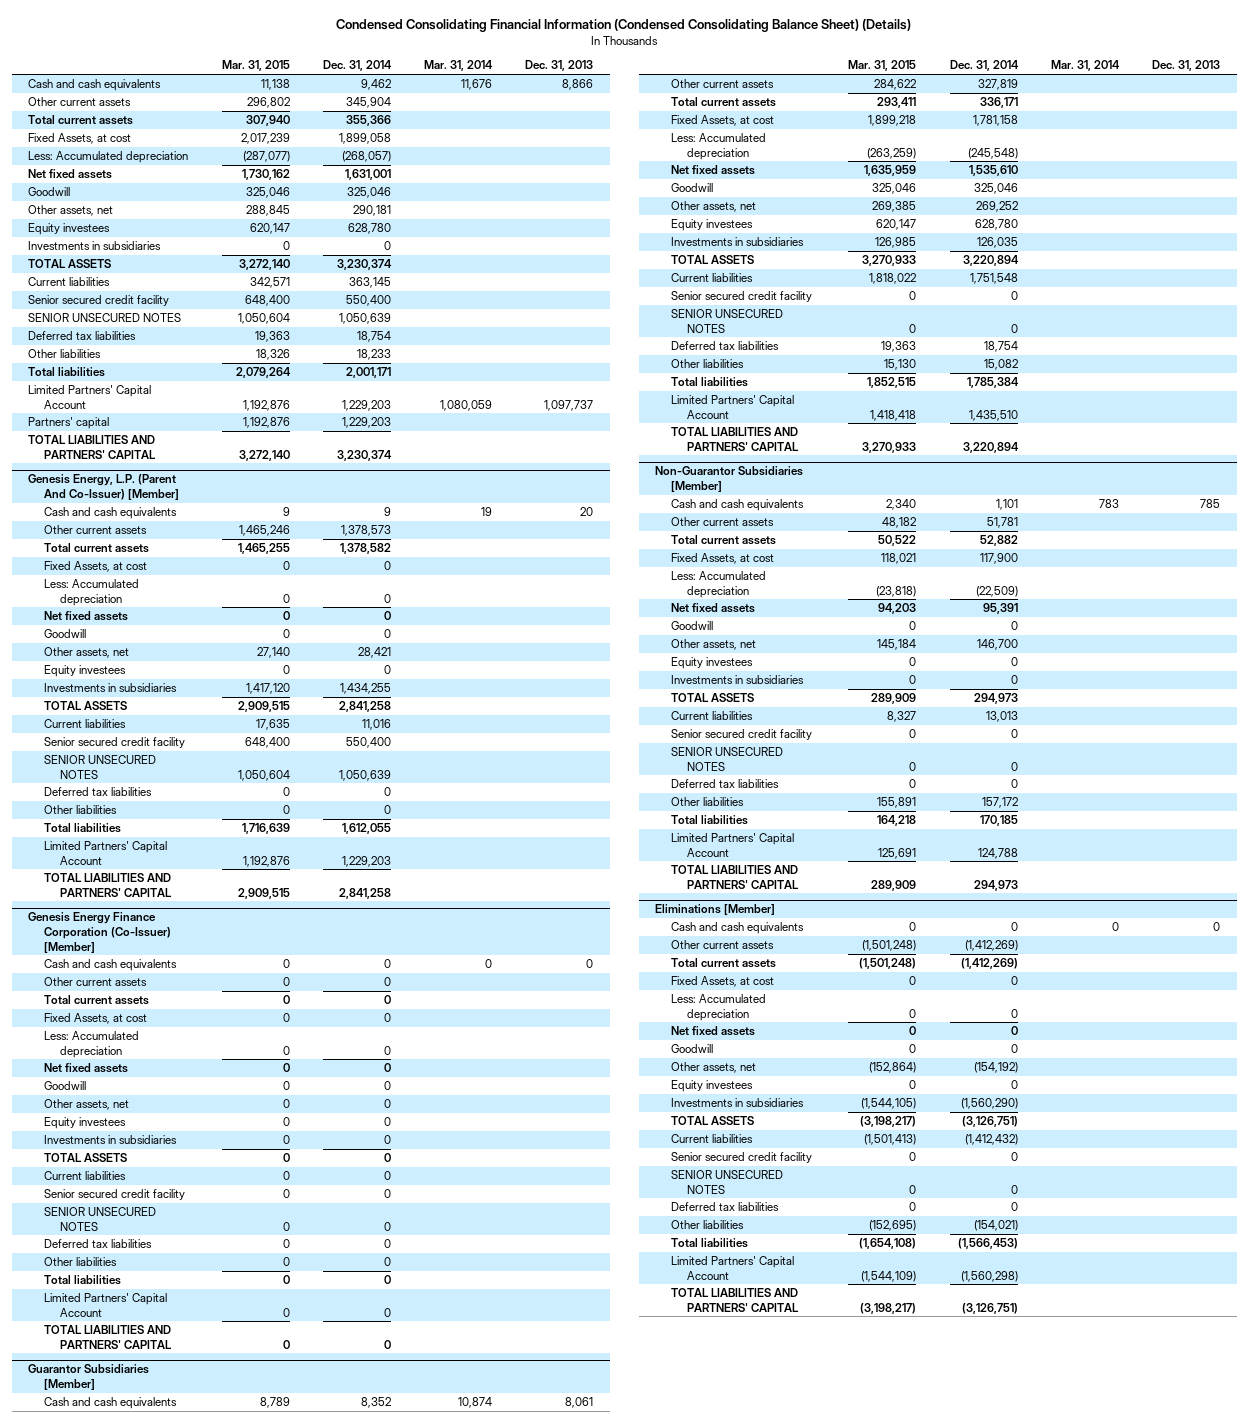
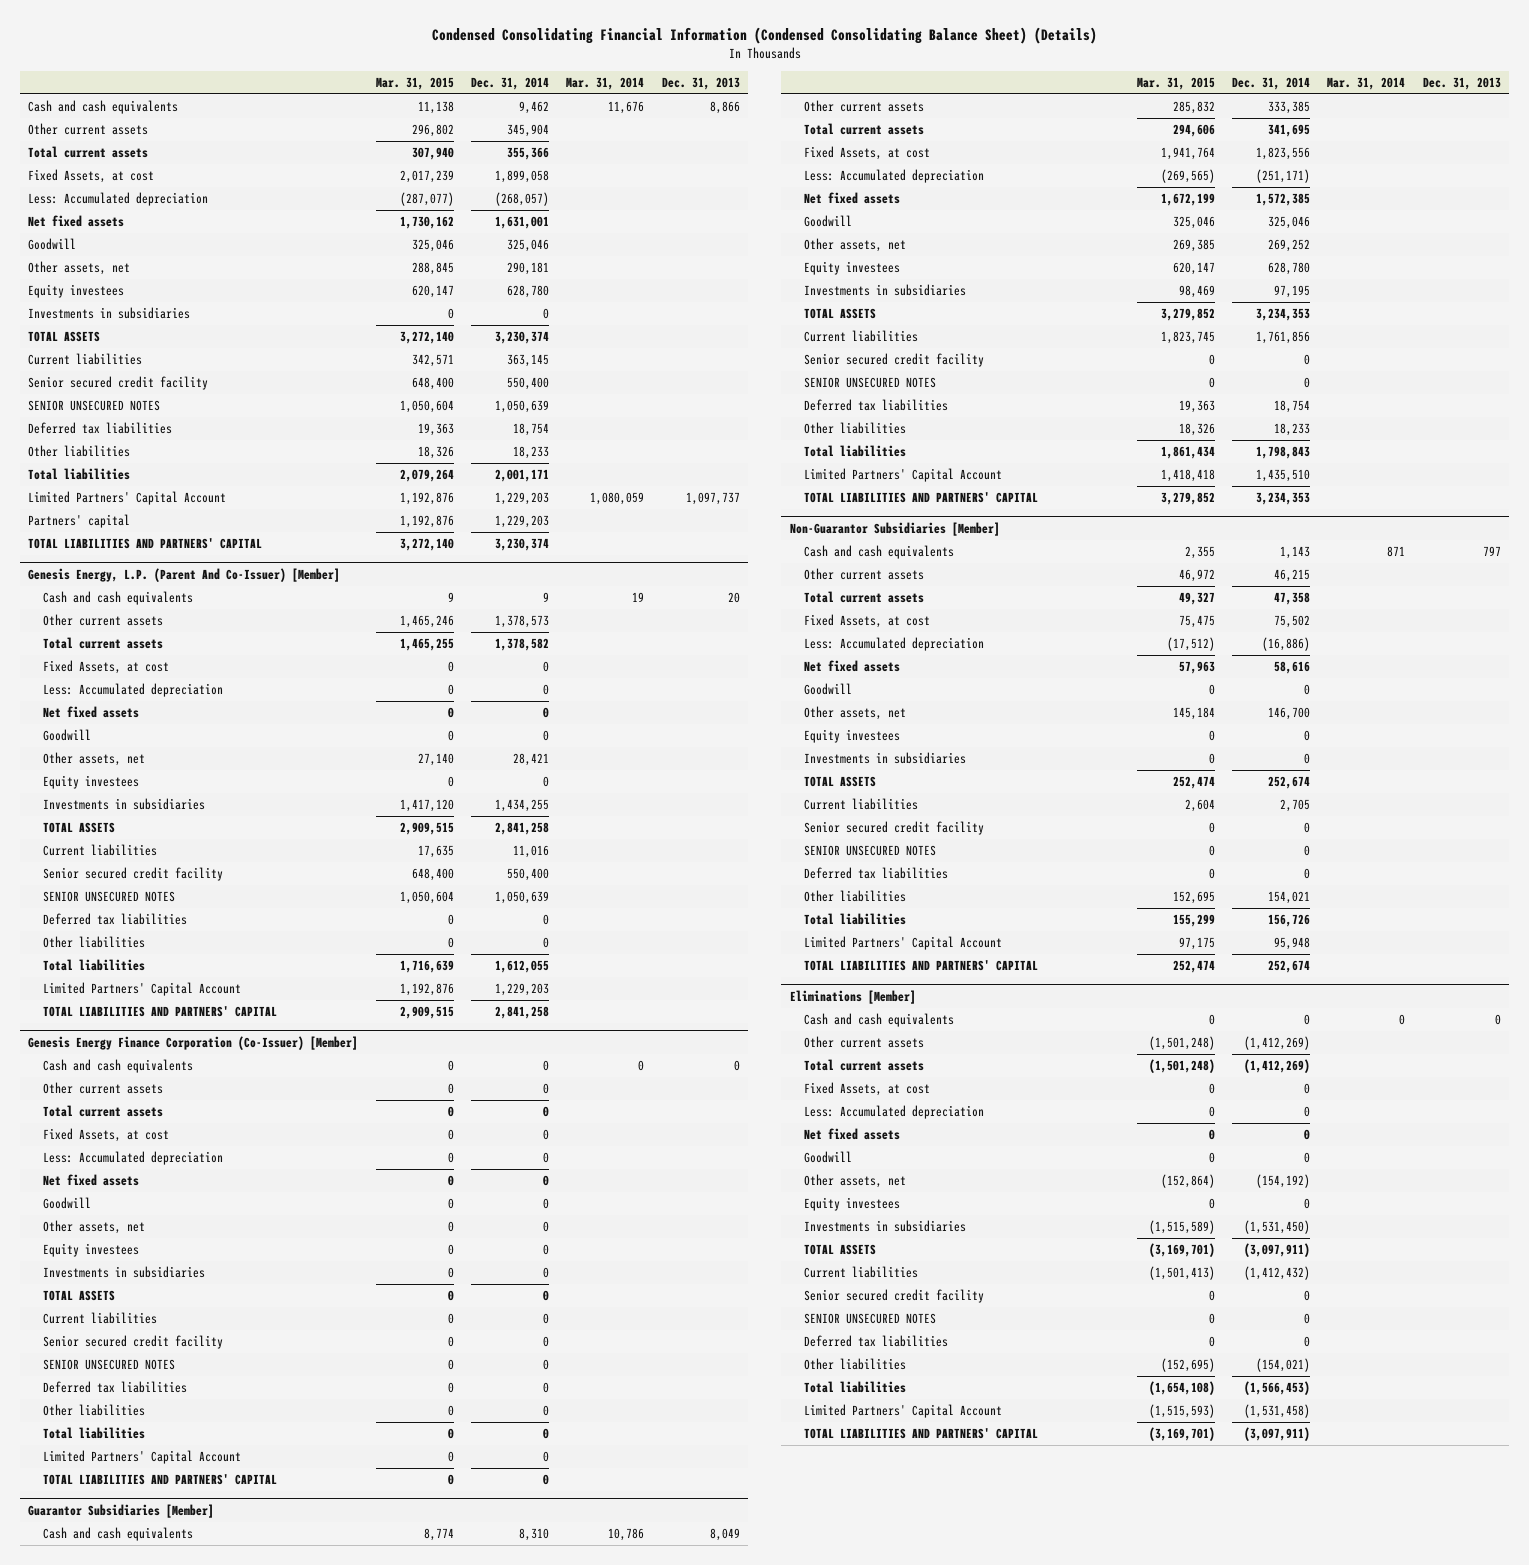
@ Guarantor Subsidiaries [Member]
- Cash and cash equivalents | 8,789 | 8,352 | 10,874 | 8,061
- Other current assets | 284,622 | 327,819 | |
- Total current assets | 293,411 | 336,171 | |
- Fixed Assets, at cost | 1,899,218 | 1,781,158 | |
- Less: Accumulated depreciation | (263,259) | (245,548) | |
- Net fixed assets | 1,635,959 | 1,535,610 | |
+ Cash and cash equivalents | 8,774 | 8,310 | 10,786 | 8,049
+ Other current assets | 285,832 | 333,385 | |
+ Total current assets | 294,606 | 341,695 | |
+ Fixed Assets, at cost | 1,941,764 | 1,823,556 | |
+ Less: Accumulated depreciation | (269,565) | (251,171) | |
+ Net fixed assets | 1,672,199 | 1,572,385 | |
- Investments in subsidiaries | 126,985 | 126,035 | |
- TOTAL ASSETS | 3,270,933 | 3,220,894 | |
- Current liabilities | 1,818,022 | 1,751,548 | |
+ Investments in subsidiaries | 98,469 | 97,195 | |
+ TOTAL ASSETS | 3,279,852 | 3,234,353 | |
+ Current liabilities | 1,823,745 | 1,761,856 | |
- Other liabilities | 15,130 | 15,082 | |
- Total liabilities | 1,852,515 | 1,785,384 | |
+ Other liabilities | 18,326 | 18,233 | |
+ Total liabilities | 1,861,434 | 1,798,843 | |
- TOTAL LIABILITIES AND PARTNERS' CAPITAL | 3,270,933 | 3,220,894 | |
+ TOTAL LIABILITIES AND PARTNERS' CAPITAL | 3,279,852 | 3,234,353 | |
@ Non-Guarantor Subsidiaries [Member]
- Cash and cash equivalents | 2,340 | 1,101 | 783 | 785
- Other current assets | 48,182 | 51,781 | |
- Total current assets | 50,522 | 52,882 | |
- Fixed Assets, at cost | 118,021 | 117,900 | |
- Less: Accumulated depreciation | (23,818) | (22,509) | |
- Net fixed assets | 94,203 | 95,391 | |
+ Cash and cash equivalents | 2,355 | 1,143 | 871 | 797
+ Other current assets | 46,972 | 46,215 | |
+ Total current assets | 49,327 | 47,358 | |
+ Fixed Assets, at cost | 75,475 | 75,502 | |
+ Less: Accumulated depreciation | (17,512) | (16,886) | |
+ Net fixed assets | 57,963 | 58,616 | |
- TOTAL ASSETS | 289,909 | 294,973 | |
- Current liabilities | 8,327 | 13,013 | |
+ TOTAL ASSETS | 252,474 | 252,674 | |
+ Current liabilities | 2,604 | 2,705 | |
- Other liabilities | 155,891 | 157,172 | |
- Total liabilities | 164,218 | 170,185 | |
- Limited Partners' Capital Account | 125,691 | 124,788 | |
- TOTAL LIABILITIES AND PARTNERS' CAPITAL | 289,909 | 294,973 | |
+ Other liabilities | 152,695 | 154,021 | |
+ Total liabilities | 155,299 | 156,726 | |
+ Limited Partners' Capital Account | 97,175 | 95,948 | |
+ TOTAL LIABILITIES AND PARTNERS' CAPITAL | 252,474 | 252,674 | |
@ Eliminations [Member]
- Investments in subsidiaries | (1,544,105) | (1,560,290) | |
- TOTAL ASSETS | (3,198,217) | (3,126,751) | |
+ Investments in subsidiaries | (1,515,589) | (1,531,450) | |
+ TOTAL ASSETS | (3,169,701) | (3,097,911) | |
- Limited Partners' Capital Account | (1,544,109) | (1,560,298) | |
- TOTAL LIABILITIES AND PARTNERS' CAPITAL | (3,198,217) | (3,126,751) | |
+ Limited Partners' Capital Account | (1,515,593) | (1,531,458) | |
+ TOTAL LIABILITIES AND PARTNERS' CAPITAL | (3,169,701) | (3,097,911) | |

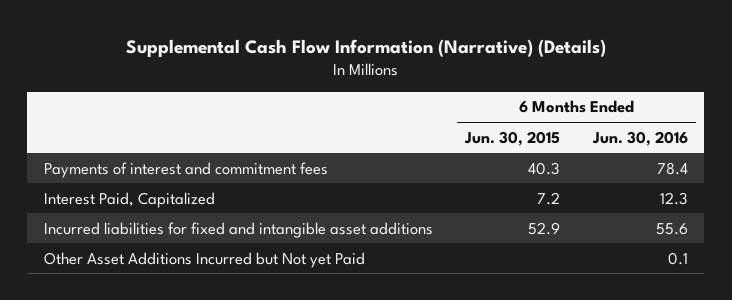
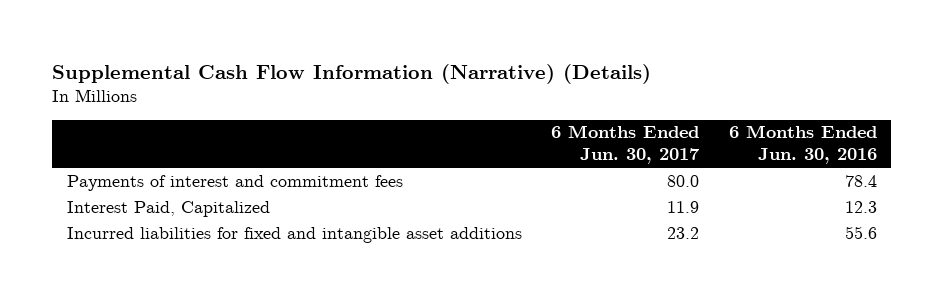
- | 6 Months Ended Jun. 30, 2015 | 6 Months Ended Jun. 30, 2016
+ | 6 Months Ended Jun. 30, 2017 | 6 Months Ended Jun. 30, 2016
- Other Asset Additions Incurred but Not yet Paid | | 0.1

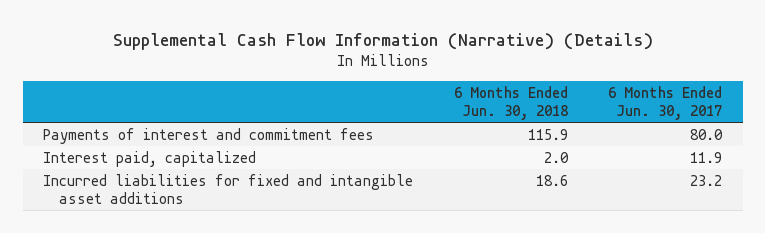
- | 6 Months Ended Jun. 30, 2017 | 6 Months Ended Jun. 30, 2016
+ | 6 Months Ended Jun. 30, 2018 | 6 Months Ended Jun. 30, 2017
- Interest Paid, Capitalized | 11.9 | 12.3
+ Interest paid, capitalized | 2.0 | 11.9

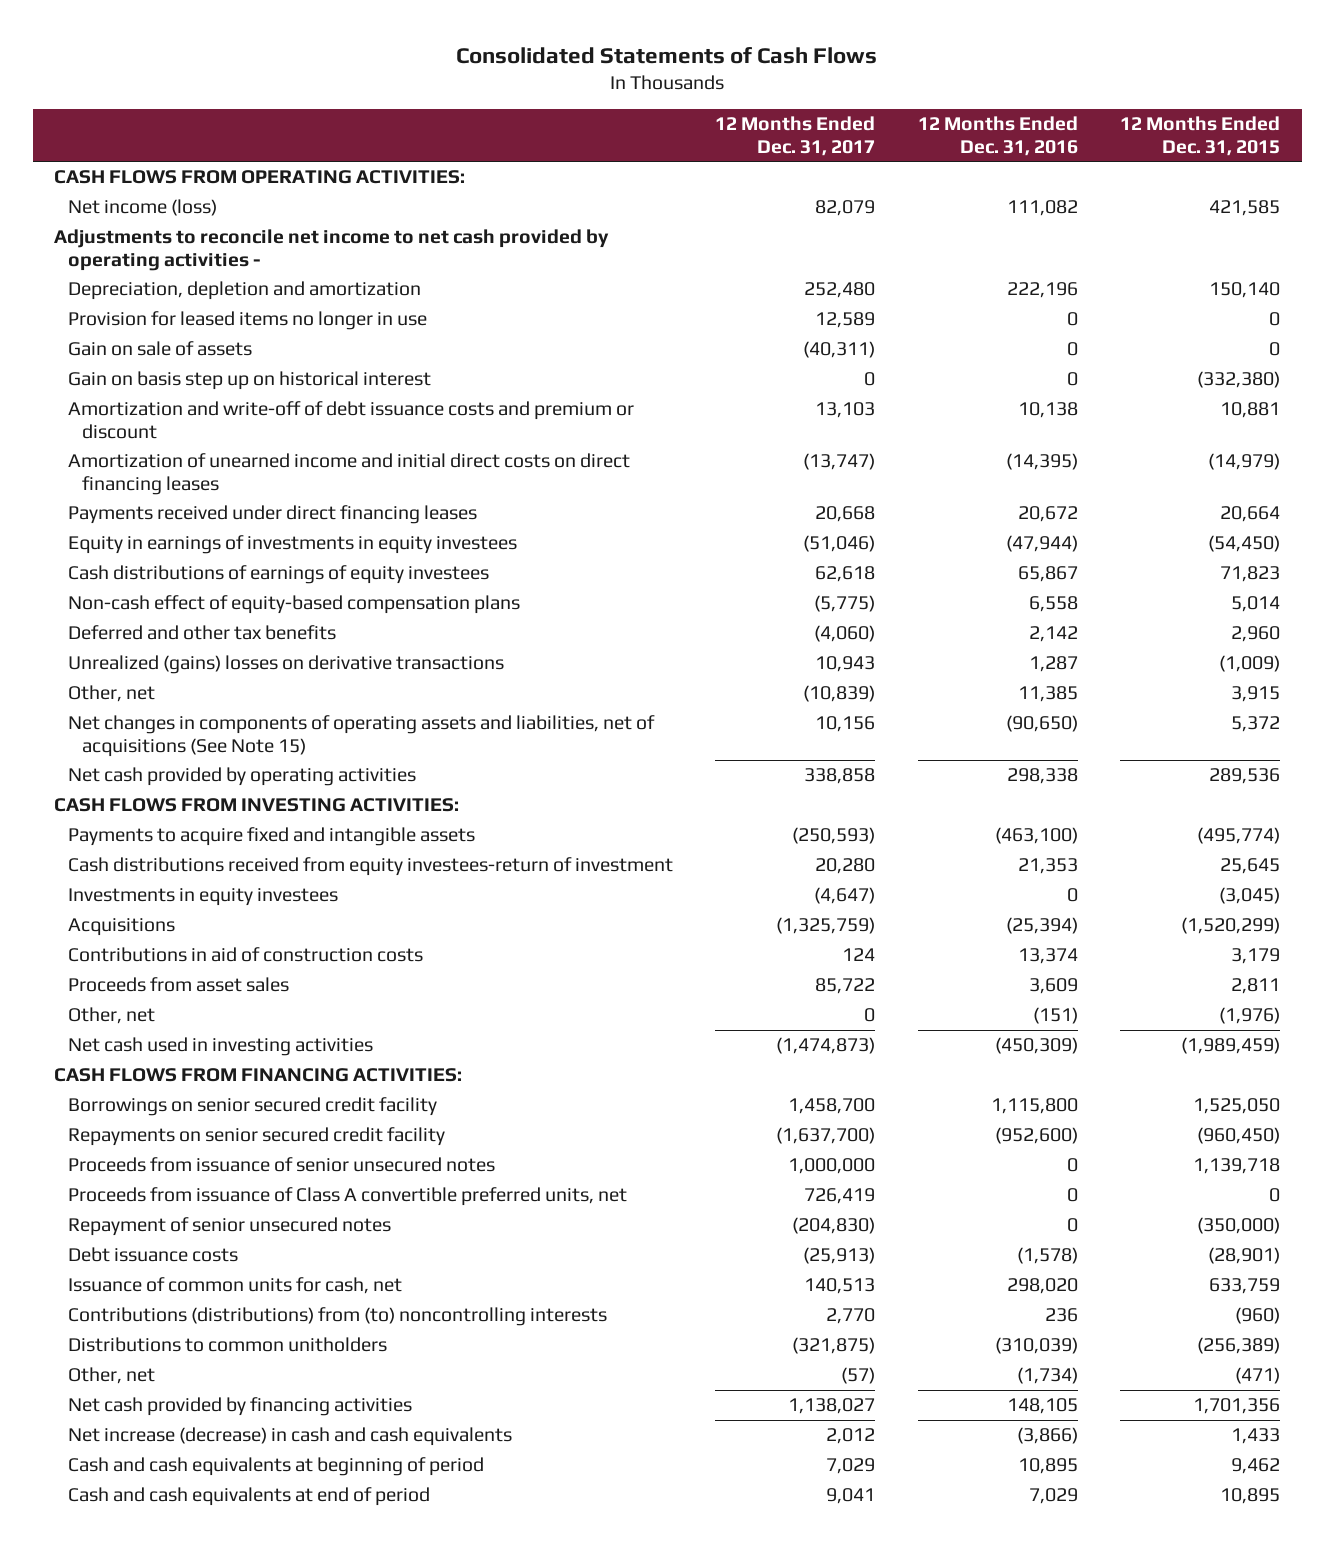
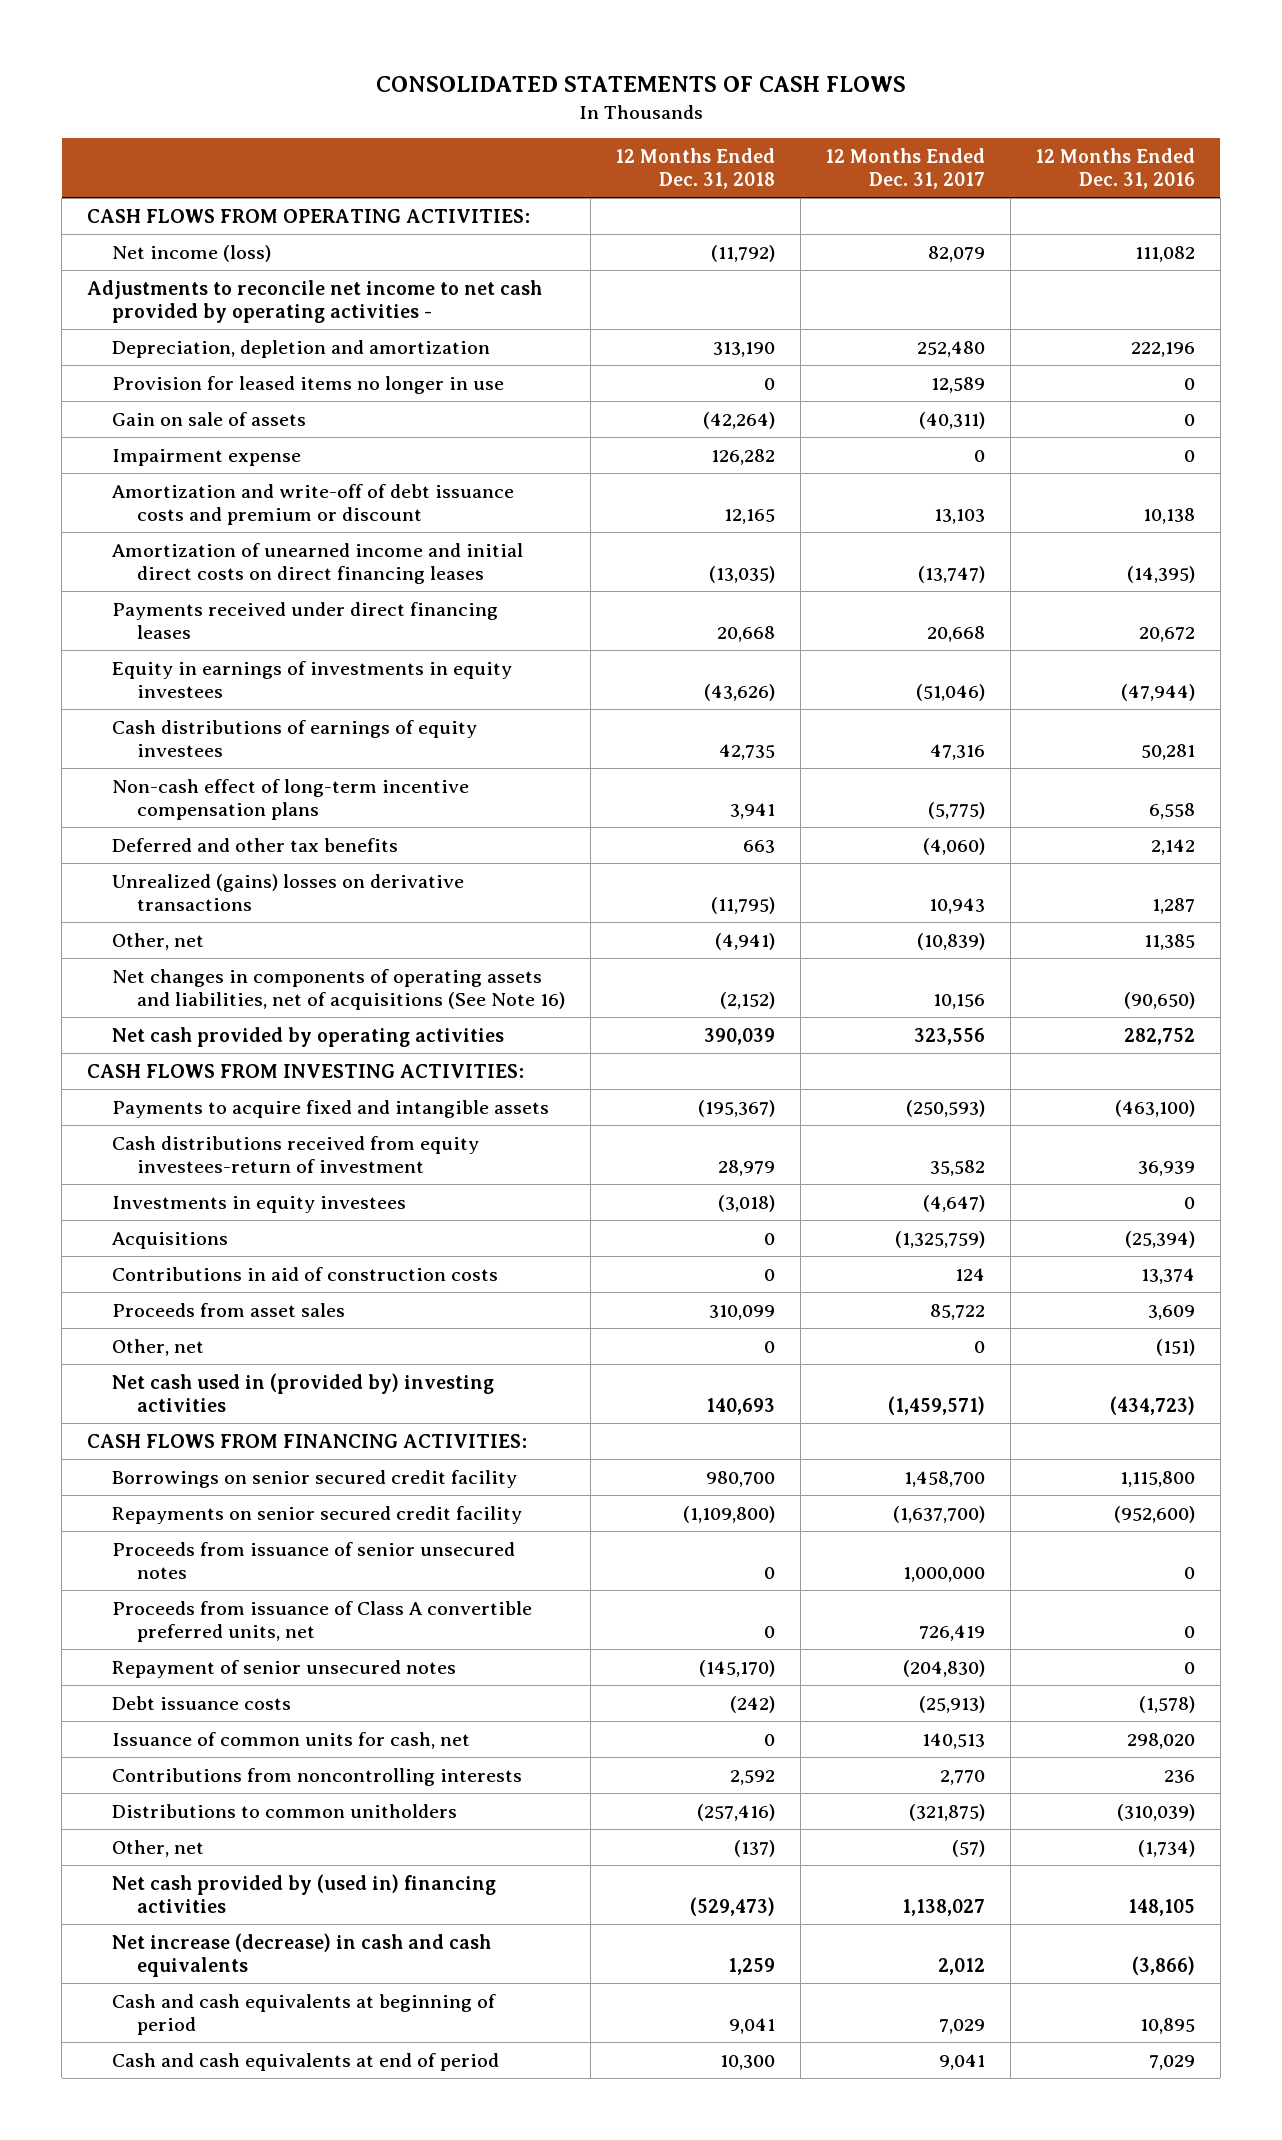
- Consolidated Statements of Cash Flows
+ CONSOLIDATED STATEMENTS OF CASH FLOWS
- | 12 Months Ended Dec. 31, 2017 | 12 Months Ended Dec. 31, 2016 | 12 Months Ended Dec. 31, 2015
+ | 12 Months Ended Dec. 31, 2018 | 12 Months Ended Dec. 31, 2017 | 12 Months Ended Dec. 31, 2016
- Gain on basis step up on historical interest | 0 | 0 | (332,380)
+ Impairment expense | 126,282 | 0 | 0
- Cash distributions of earnings of equity investees | 62,618 | 65,867 | 71,823
- Non-cash effect of equity-based compensation plans | (5,775) | 6,558 | 5,014
+ Cash distributions of earnings of equity investees | 42,735 | 47,316 | 50,281
+ Non-cash effect of long-term incentive compensation plans | 3,941 | (5,775) | 6,558
- Net changes in components of operating assets and liabilities, net of acquisitions (See Note 15) | 10,156 | (90,650) | 5,372
- Net cash provided by operating activities | 338,858 | 298,338 | 289,536
+ Net changes in components of operating assets and liabilities, net of acquisitions (See Note 16) | (2,152) | 10,156 | (90,650)
+ Net cash provided by operating activities | 390,039 | 323,556 | 282,752
- Cash distributions received from equity investees-return of investment | 20,280 | 21,353 | 25,645
+ Cash distributions received from equity investees-return of investment | 28,979 | 35,582 | 36,939
- Net cash used in investing activities | (1,474,873) | (450,309) | (1,989,459)
+ Net cash used in (provided by) investing activities | 140,693 | (1,459,571) | (434,723)
- Contributions (distributions) from (to) noncontrolling interests | 2,770 | 236 | (960)
+ Contributions from noncontrolling interests | 2,592 | 2,770 | 236
- Net cash provided by financing activities | 1,138,027 | 148,105 | 1,701,356
+ Net cash provided by (used in) financing activities | (529,473) | 1,138,027 | 148,105

